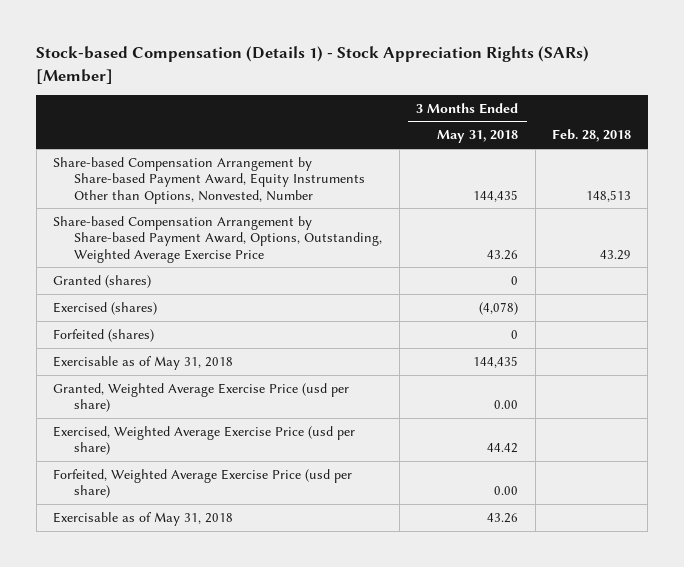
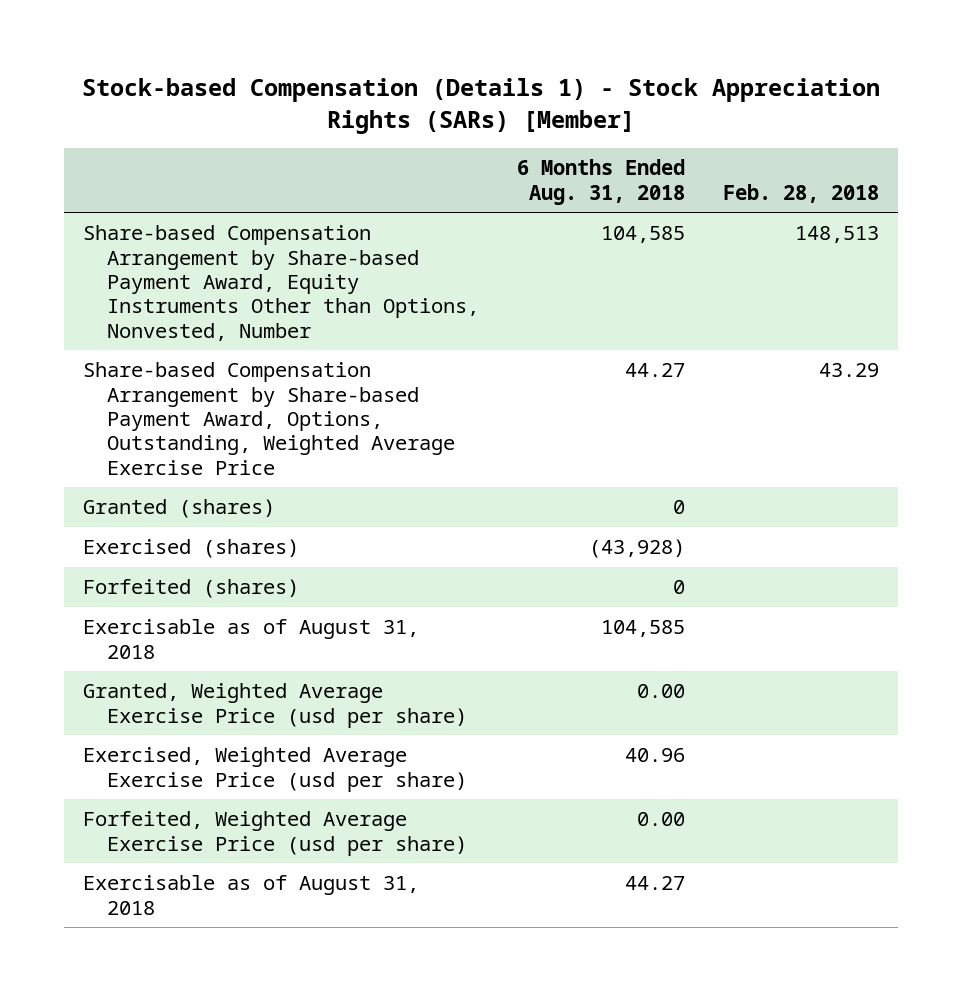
- | 3 Months Ended May 31, 2018 | Feb. 28, 2018
+ | 6 Months Ended Aug. 31, 2018 | Feb. 28, 2018
- Exercisable as of May 31, 2018 | 144,435 |
+ Exercisable as of August 31, 2018 | 104,585 |
- Exercisable as of May 31, 2018 | 43.26 |
+ Exercisable as of August 31, 2018 | 44.27 |

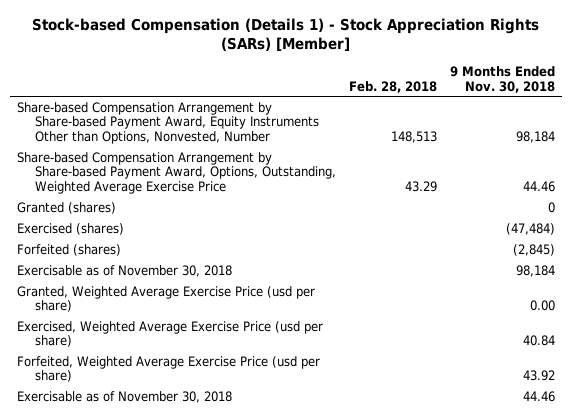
- | 6 Months Ended Aug. 31, 2018 | Feb. 28, 2018
+ | Feb. 28, 2018 | 9 Months Ended Nov. 30, 2018
- Exercisable as of August 31, 2018 | 104,585 |
+ Exercisable as of November 30, 2018 | | 98,184
- Exercisable as of August 31, 2018 | 44.27 |
+ Exercisable as of November 30, 2018 | | 44.46

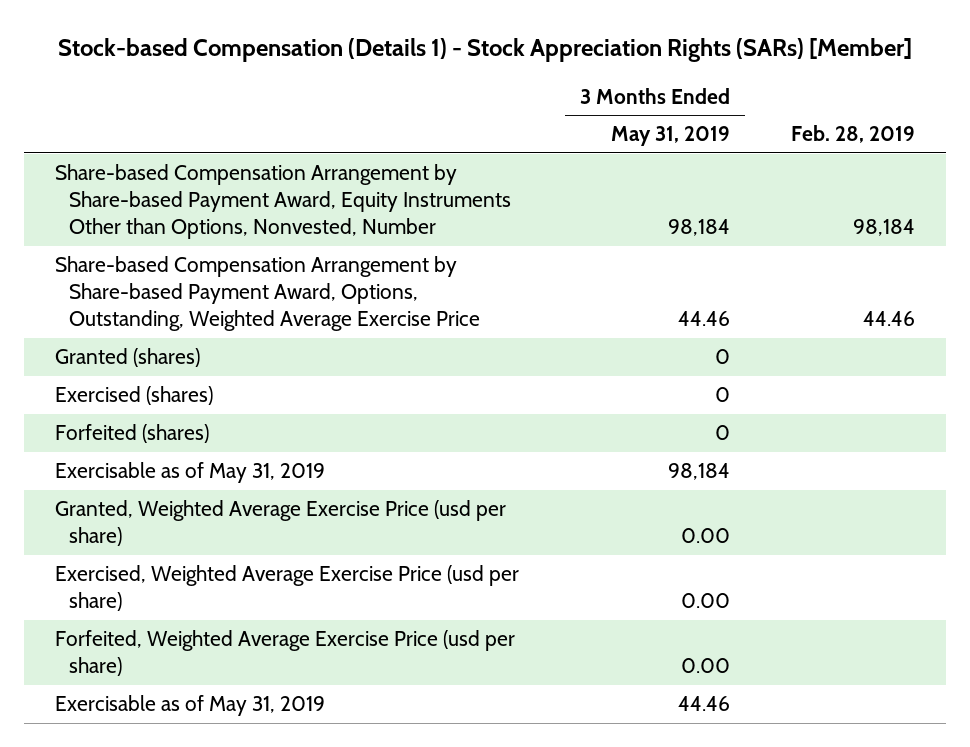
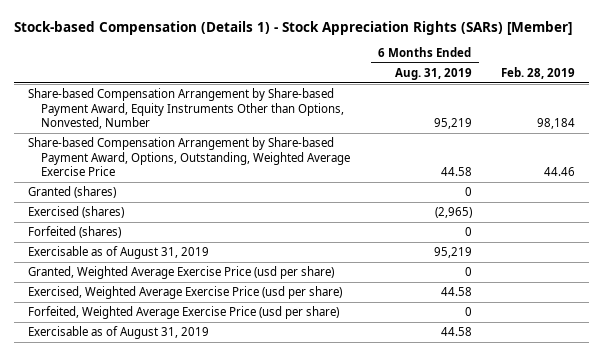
- | 3 Months Ended May 31, 2019 | Feb. 28, 2019
+ | 6 Months Ended Aug. 31, 2019 | Feb. 28, 2019
- Exercisable as of May 31, 2019 | 98,184 |
+ Exercisable as of August 31, 2019 | 95,219 |
- Exercisable as of May 31, 2019 | 44.46 |
+ Exercisable as of August 31, 2019 | 44.58 |

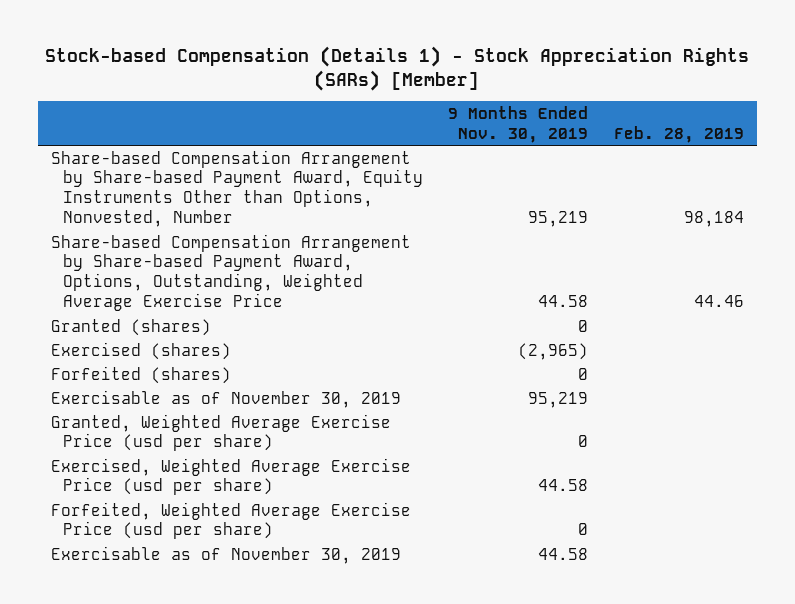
- | 6 Months Ended Aug. 31, 2019 | Feb. 28, 2019
+ | 9 Months Ended Nov. 30, 2019 | Feb. 28, 2019
- Exercisable as of August 31, 2019 | 95,219 |
+ Exercisable as of November 30, 2019 | 95,219 |
- Exercisable as of August 31, 2019 | 44.58 |
+ Exercisable as of November 30, 2019 | 44.58 |

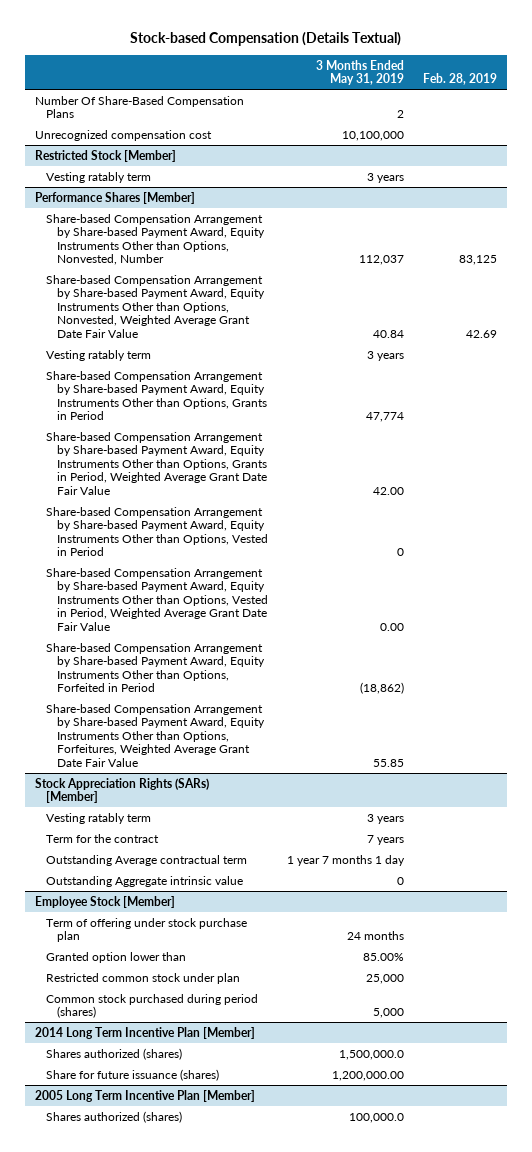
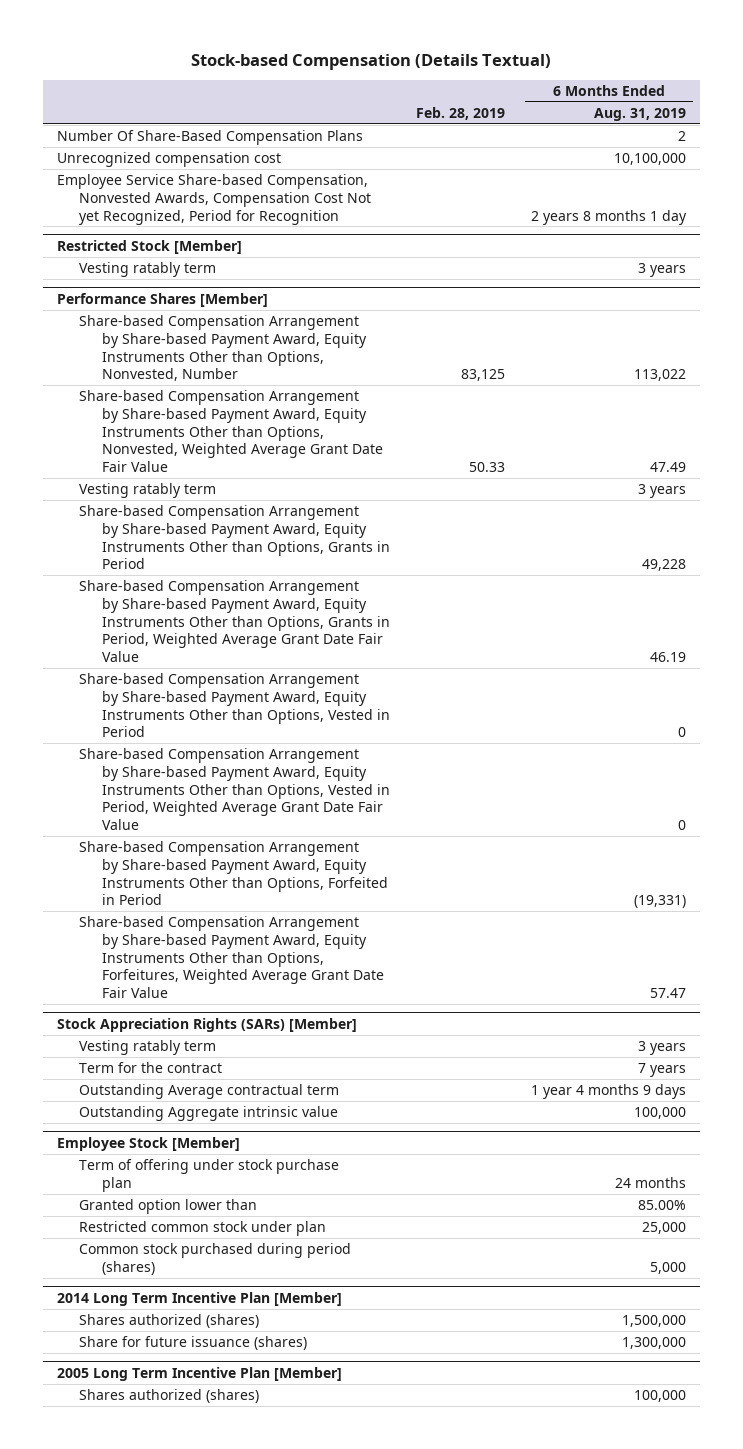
- | 3 Months Ended May 31, 2019 | Feb. 28, 2019
+ | Feb. 28, 2019 | 6 Months Ended Aug. 31, 2019
+ Employee Service Share-based Compensation, Nonvested Awards, Compensation Cost Not yet Recognized, Period for Recognition | | 2 years 8 months 1 day
@ Performance Shares [Member]
- Share-based Compensation Arrangement by Share-based Payment Award, Equity Instruments Other than Options, Nonvested, Weighted Average Grant Date Fair Value | 40.84 | 42.69
+ Share-based Compensation Arrangement by Share-based Payment Award, Equity Instruments Other than Options, Nonvested, Weighted Average Grant Date Fair Value | 50.33 | 47.49

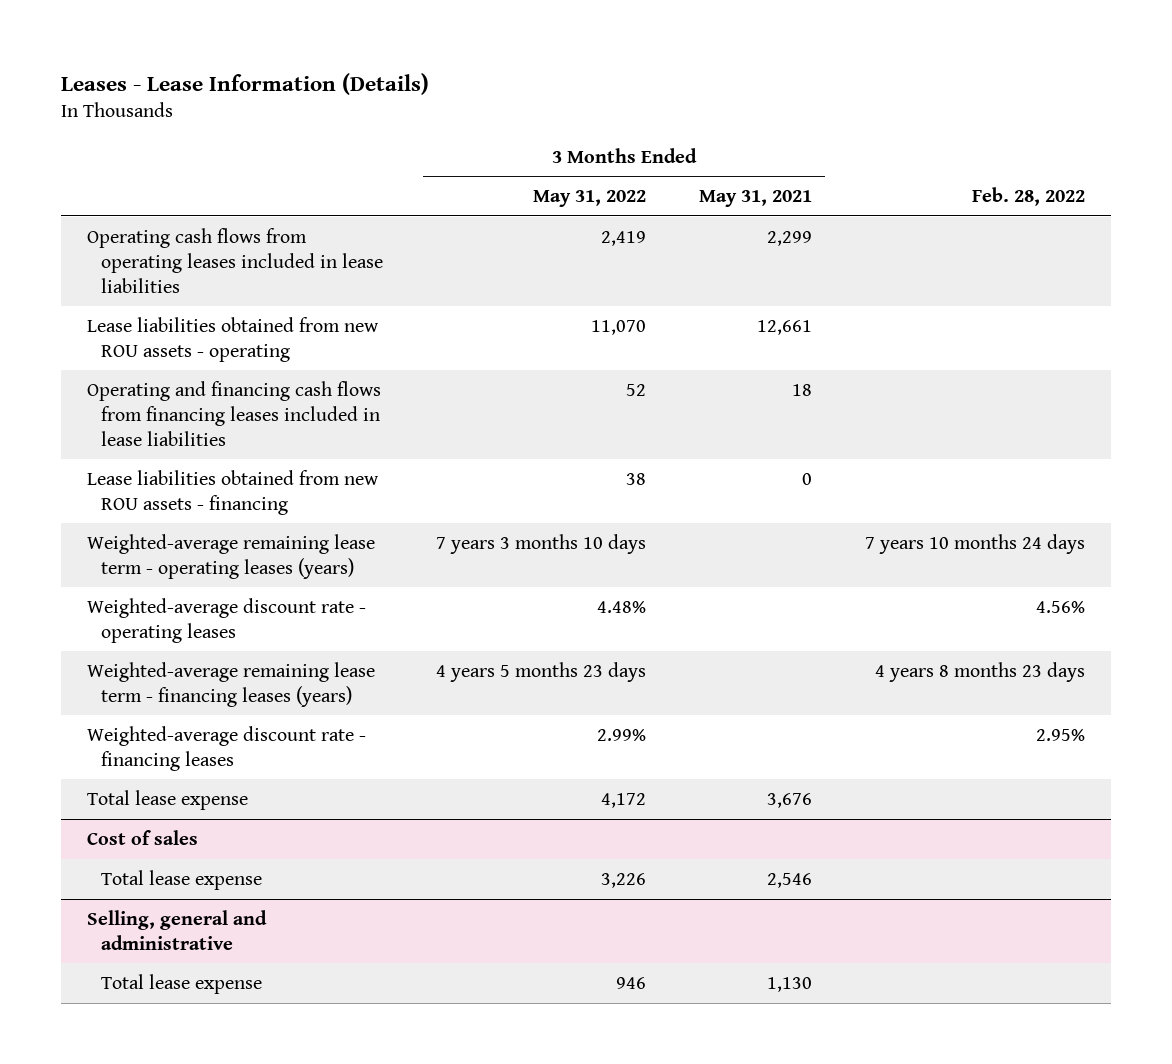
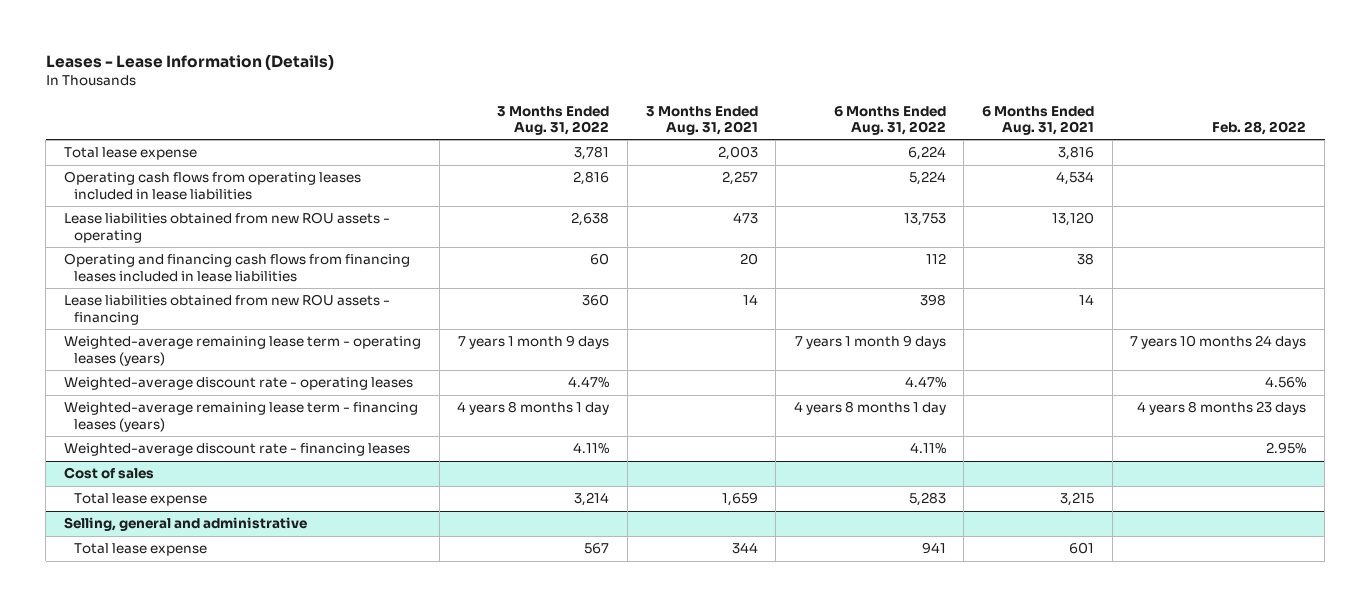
- | 3 Months Ended May 31, 2022 | 3 Months Ended May 31, 2021 | Feb. 28, 2022
+ | 3 Months Ended Aug. 31, 2022 | 3 Months Ended Aug. 31, 2021 | 6 Months Ended Aug. 31, 2022 | 6 Months Ended Aug. 31, 2021 | Feb. 28, 2022
moved up: Total lease expense | 3,781 | 2,003 | 6,224 | 3,816 |

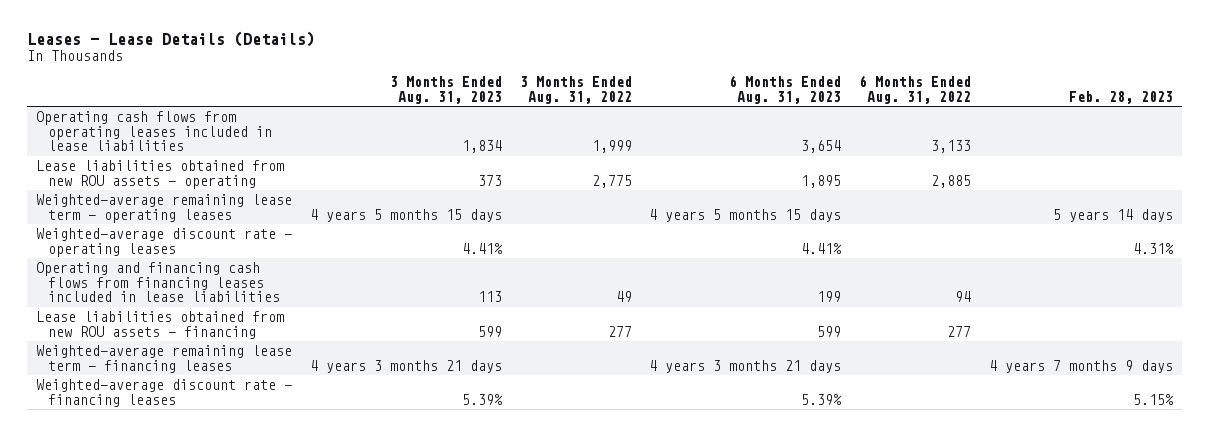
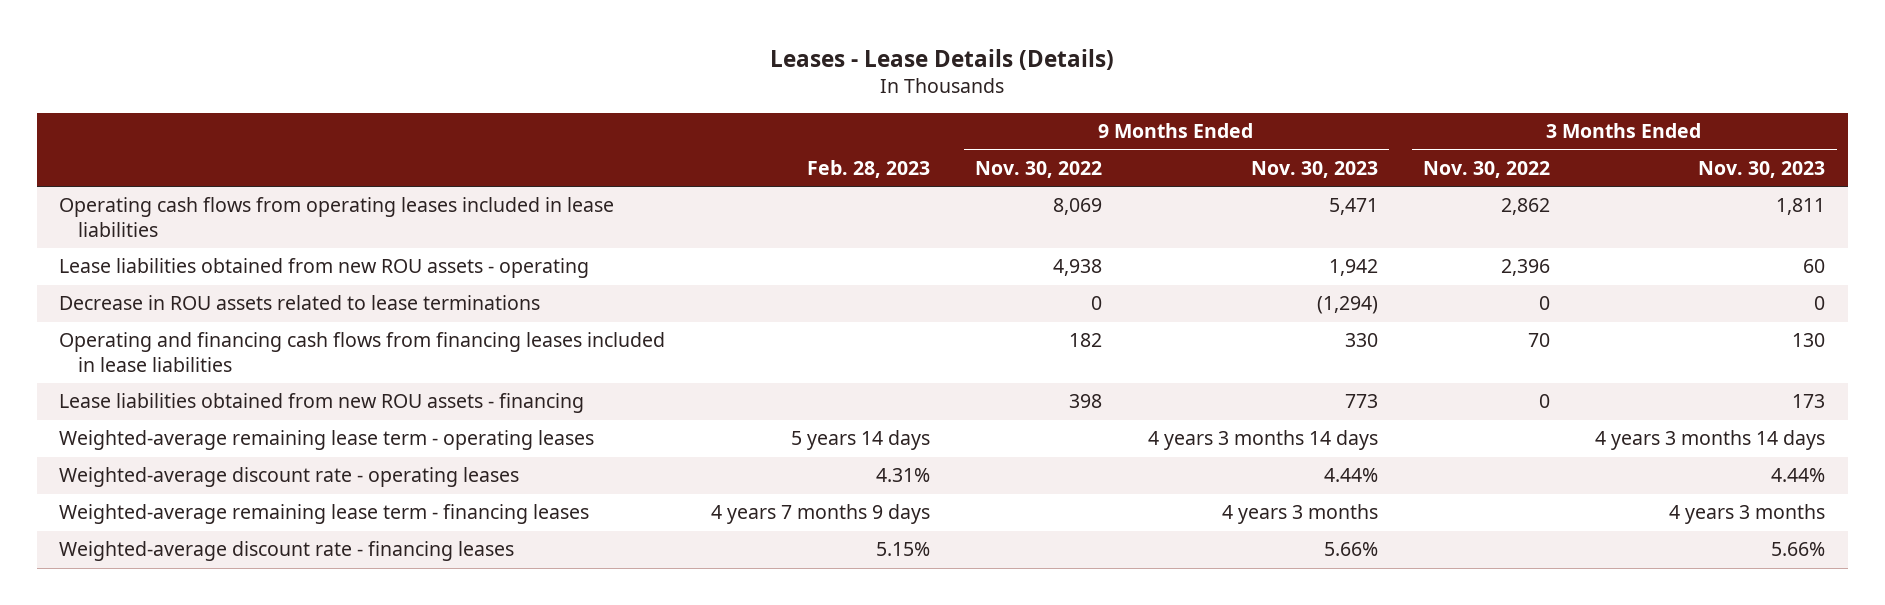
- | 3 Months Ended Aug. 31, 2023 | 3 Months Ended Aug. 31, 2022 | 6 Months Ended Aug. 31, 2023 | 6 Months Ended Aug. 31, 2022 | Feb. 28, 2023
+ | Feb. 28, 2023 | 9 Months Ended Nov. 30, 2022 | 9 Months Ended Nov. 30, 2023 | 3 Months Ended Nov. 30, 2022 | 3 Months Ended Nov. 30, 2023
+ Decrease in ROU assets related to lease terminations | | 0 | (1,294) | 0 | 0
moved down: Weighted-average remaining lease term - operating leases | 5 years 14 days | | 4 years 3 months 14 days | | 4 years 3 months 14 days
moved down: Weighted-average discount rate - operating leases | 4.31% | | 4.44% | | 4.44%

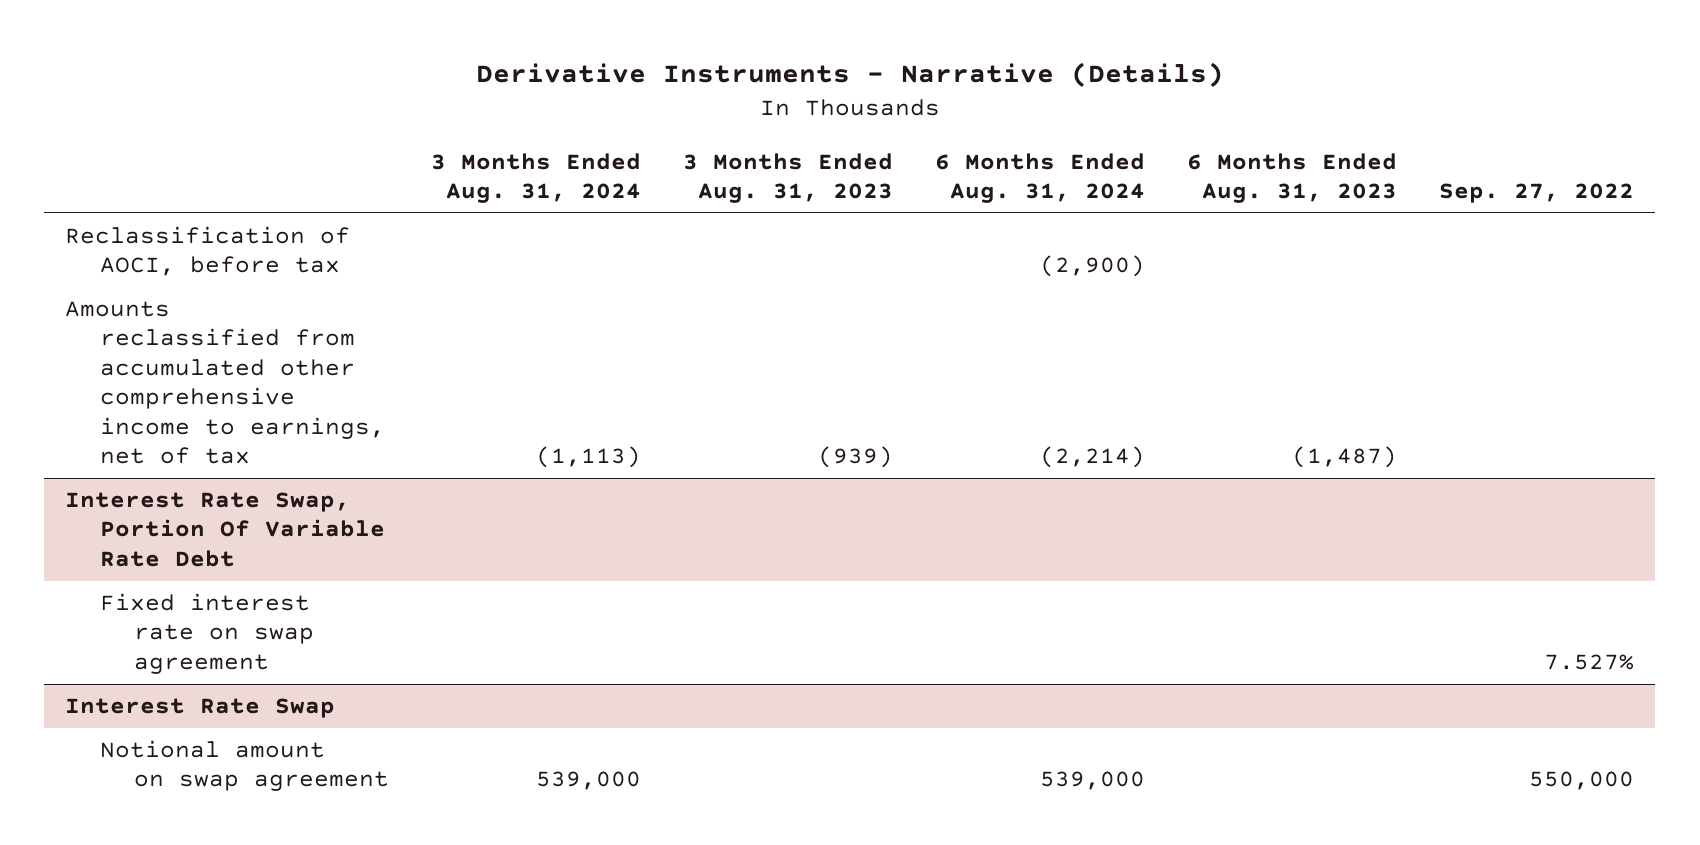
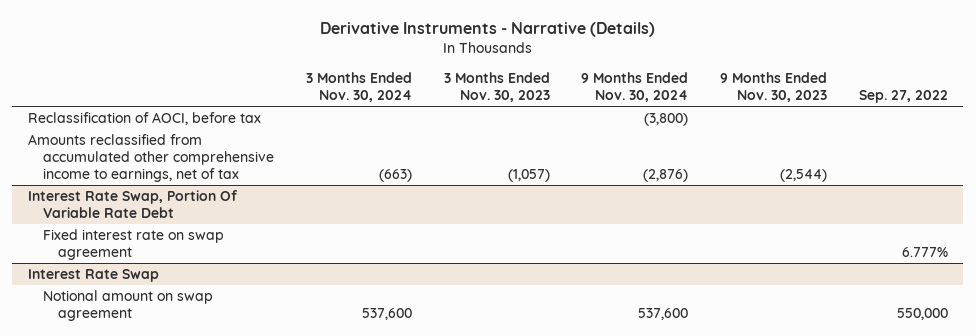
- | 3 Months Ended Aug. 31, 2024 | 3 Months Ended Aug. 31, 2023 | 6 Months Ended Aug. 31, 2024 | 6 Months Ended Aug. 31, 2023 | Sep. 27, 2022
+ | 3 Months Ended Nov. 30, 2024 | 3 Months Ended Nov. 30, 2023 | 9 Months Ended Nov. 30, 2024 | 9 Months Ended Nov. 30, 2023 | Sep. 27, 2022
@ Interest Rate Swap, Portion Of Variable Rate Debt
- Fixed interest rate on swap agreement | | | | | 7.527%
+ Fixed interest rate on swap agreement | | | | | 6.777%

